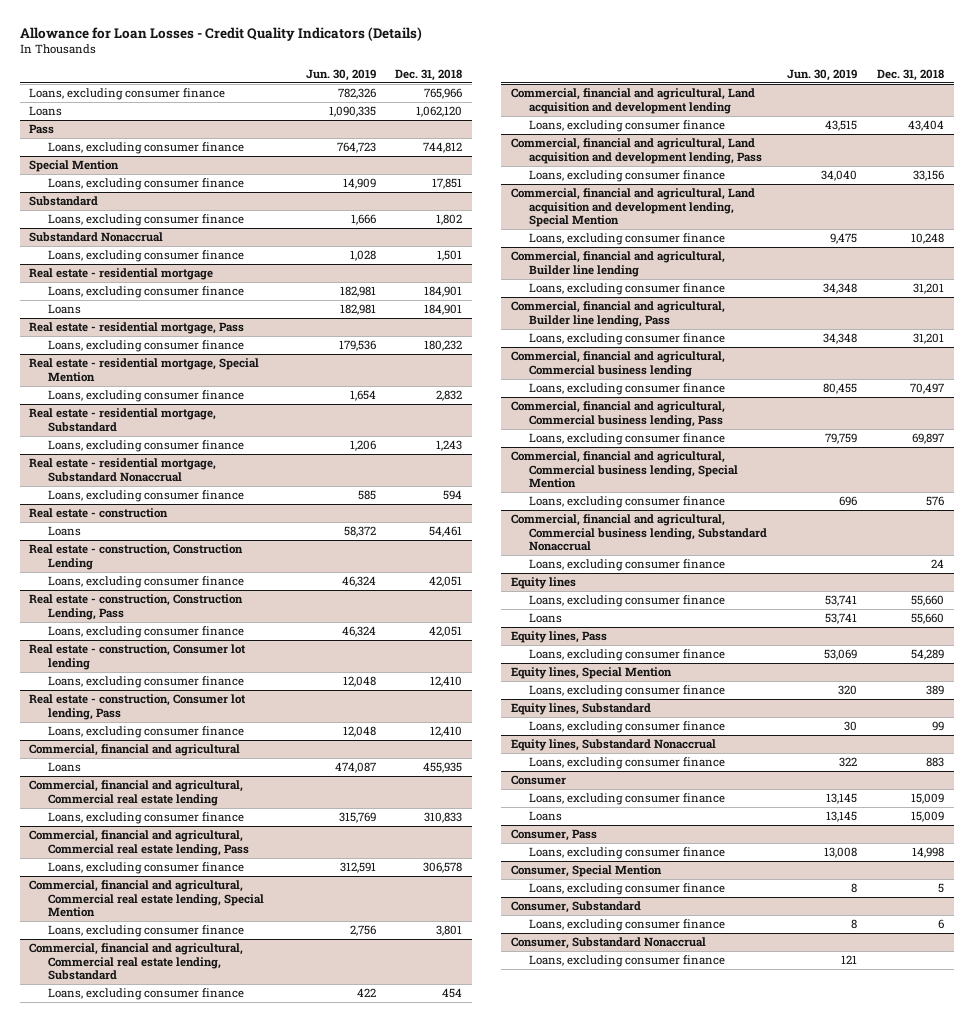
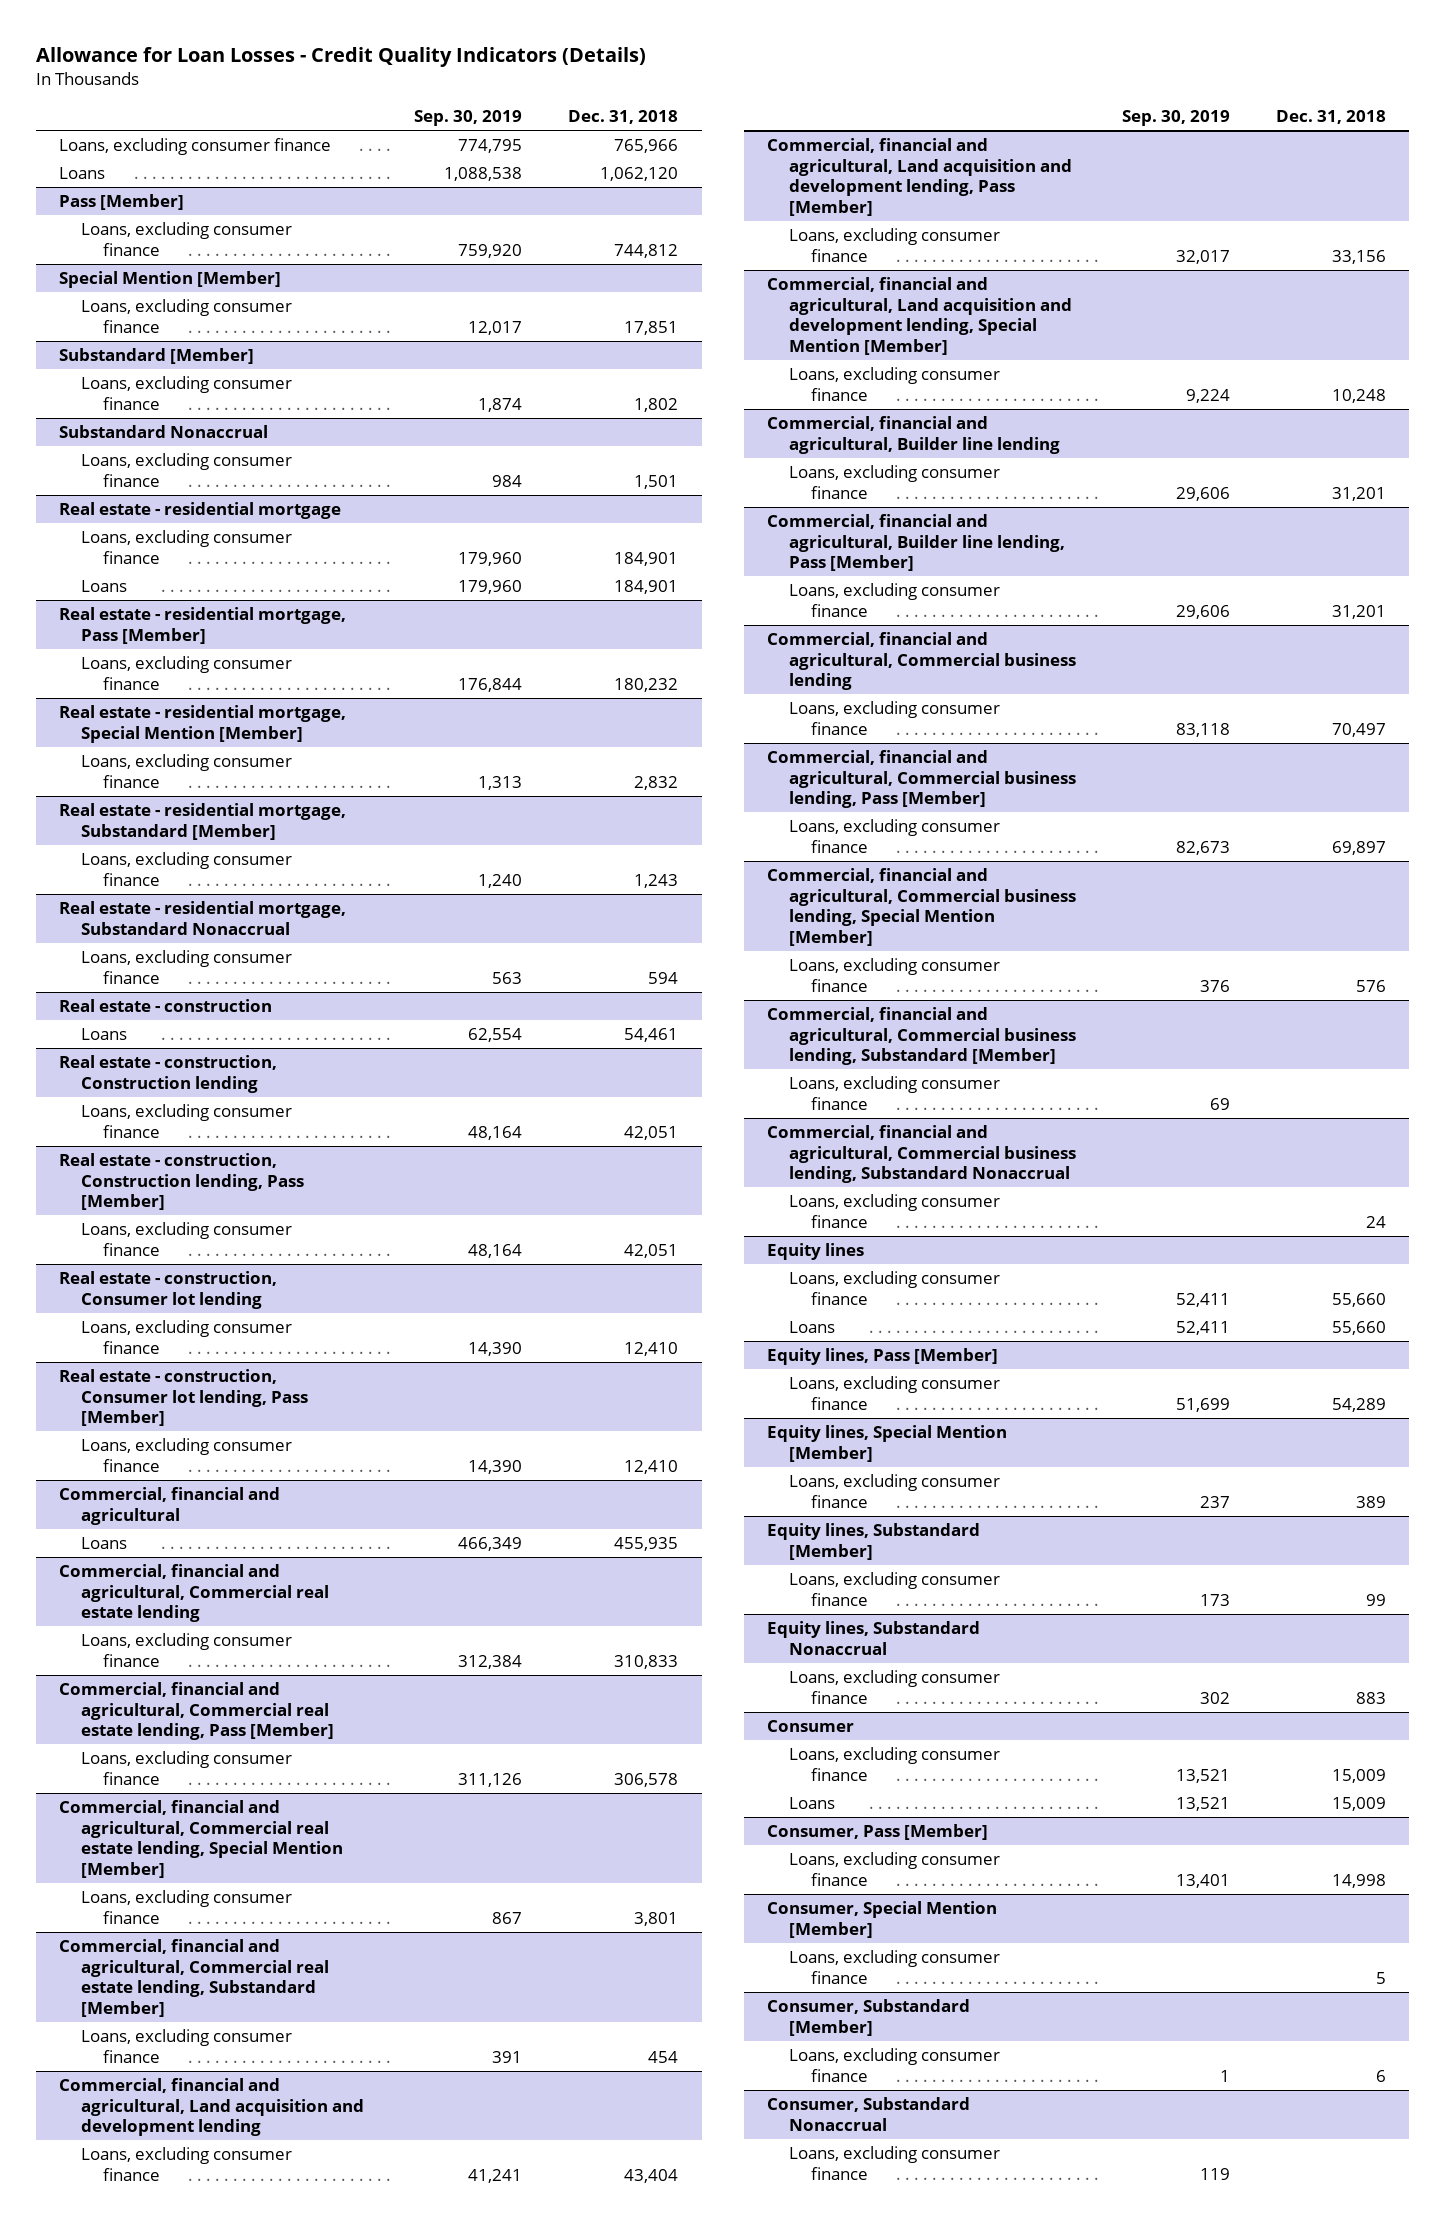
- | Jun. 30, 2019 | Dec. 31, 2018
+ | Sep. 30, 2019 | Dec. 31, 2018
- Pass
+ Pass [Member]
- Special Mention
+ Special Mention [Member]
- Substandard
+ Substandard [Member]
- Real estate - residential mortgage, Pass
+ Real estate - residential mortgage, Pass [Member]
- Real estate - residential mortgage, Special Mention
+ Real estate - residential mortgage, Special Mention [Member]
- Real estate - residential mortgage, Substandard
+ Real estate - residential mortgage, Substandard [Member]
- Real estate - construction, Construction Lending
+ Real estate - construction, Construction lending
- Real estate - construction, Construction Lending, Pass
+ Real estate - construction, Construction lending, Pass [Member]
- Real estate - construction, Consumer lot lending, Pass
+ Real estate - construction, Consumer lot lending, Pass [Member]
- Commercial, financial and agricultural, Commercial real estate lending, Pass
+ Commercial, financial and agricultural, Commercial real estate lending, Pass [Member]
- Commercial, financial and agricultural, Commercial real estate lending, Special Mention
+ Commercial, financial and agricultural, Commercial real estate lending, Special Mention [Member]
- Commercial, financial and agricultural, Commercial real estate lending, Substandard
+ Commercial, financial and agricultural, Commercial real estate lending, Substandard [Member]
- Commercial, financial and agricultural, Land acquisition and development lending, Pass
+ Commercial, financial and agricultural, Land acquisition and development lending, Pass [Member]
- Commercial, financial and agricultural, Land acquisition and development lending, Special Mention
+ Commercial, financial and agricultural, Land acquisition and development lending, Special Mention [Member]
- Commercial, financial and agricultural, Builder line lending, Pass
+ Commercial, financial and agricultural, Builder line lending, Pass [Member]
- Commercial, financial and agricultural, Commercial business lending, Pass
+ Commercial, financial and agricultural, Commercial business lending, Pass [Member]
- Commercial, financial and agricultural, Commercial business lending, Special Mention
+ Commercial, financial and agricultural, Commercial business lending, Special Mention [Member]
+ Commercial, financial and agricultural, Commercial business lending, Substandard [Member]
+ Loans, excluding consumer finance | 69 |
- Equity lines, Pass
+ Equity lines, Pass [Member]
- Equity lines, Special Mention
+ Equity lines, Special Mention [Member]
- Equity lines, Substandard
+ Equity lines, Substandard [Member]
- Consumer, Pass
+ Consumer, Pass [Member]
- Consumer, Special Mention
+ Consumer, Special Mention [Member]
- Consumer, Substandard
+ Consumer, Substandard [Member]

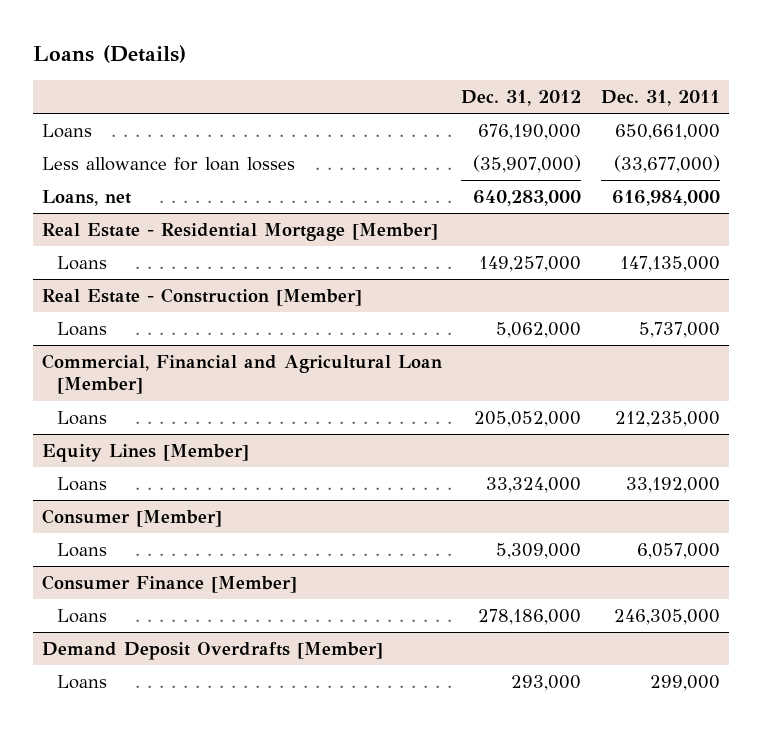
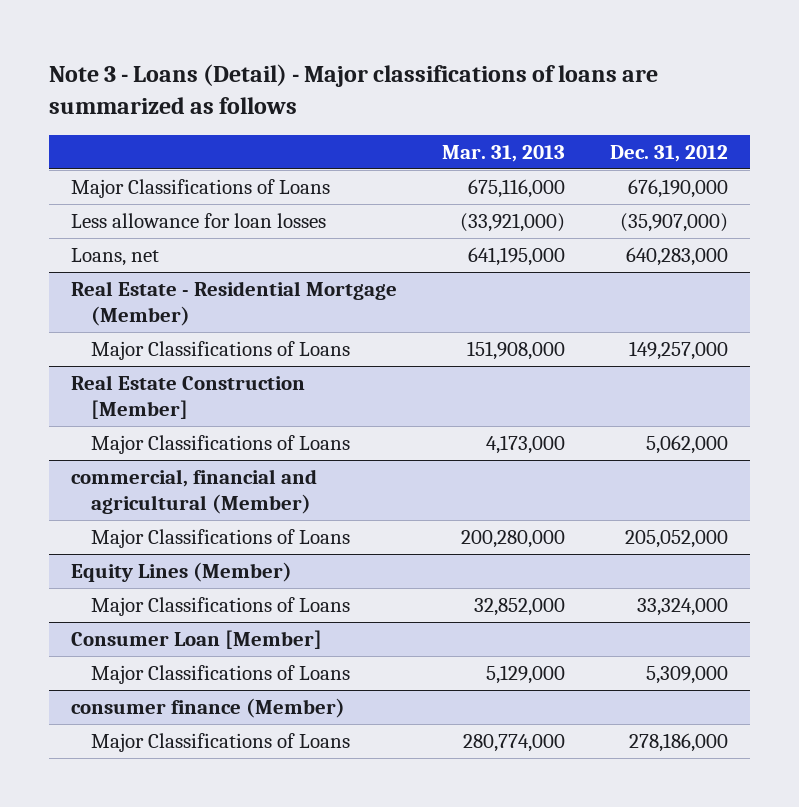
- Loans (Details)
+ Note 3 - Loans (Detail) - Major classifications of loans are summarized as follows
- | Dec. 31, 2012 | Dec. 31, 2011
+ | Mar. 31, 2013 | Dec. 31, 2012
- Loans | 676,190,000 | 650,661,000
+ Major Classifications of Loans | 675,116,000 | 676,190,000
- Real Estate - Residential Mortgage [Member]
- Loans | 149,257,000 | 147,135,000
- Real Estate - Construction [Member]
- Loans | 5,062,000 | 5,737,000
- Commercial, Financial and Agricultural Loan [Member]
- Loans | 205,052,000 | 212,235,000
- Equity Lines [Member]
- Loans | 33,324,000 | 33,192,000
- Consumer [Member]
- Loans | 5,309,000 | 6,057,000
- Consumer Finance [Member]
- Loans | 278,186,000 | 246,305,000
- Demand Deposit Overdrafts [Member]
- Loans | 293,000 | 299,000
+ Real Estate - Residential Mortgage (Member)
+ Major Classifications of Loans | 151,908,000 | 149,257,000
+ Real Estate Construction [Member]
+ Major Classifications of Loans | 4,173,000 | 5,062,000
+ commercial, financial and agricultural (Member)
+ Major Classifications of Loans | 200,280,000 | 205,052,000
+ Equity Lines (Member)
+ Major Classifications of Loans | 32,852,000 | 33,324,000
+ Consumer Loan [Member]
+ Major Classifications of Loans | 5,129,000 | 5,309,000
+ consumer finance (Member)
+ Major Classifications of Loans | 280,774,000 | 278,186,000

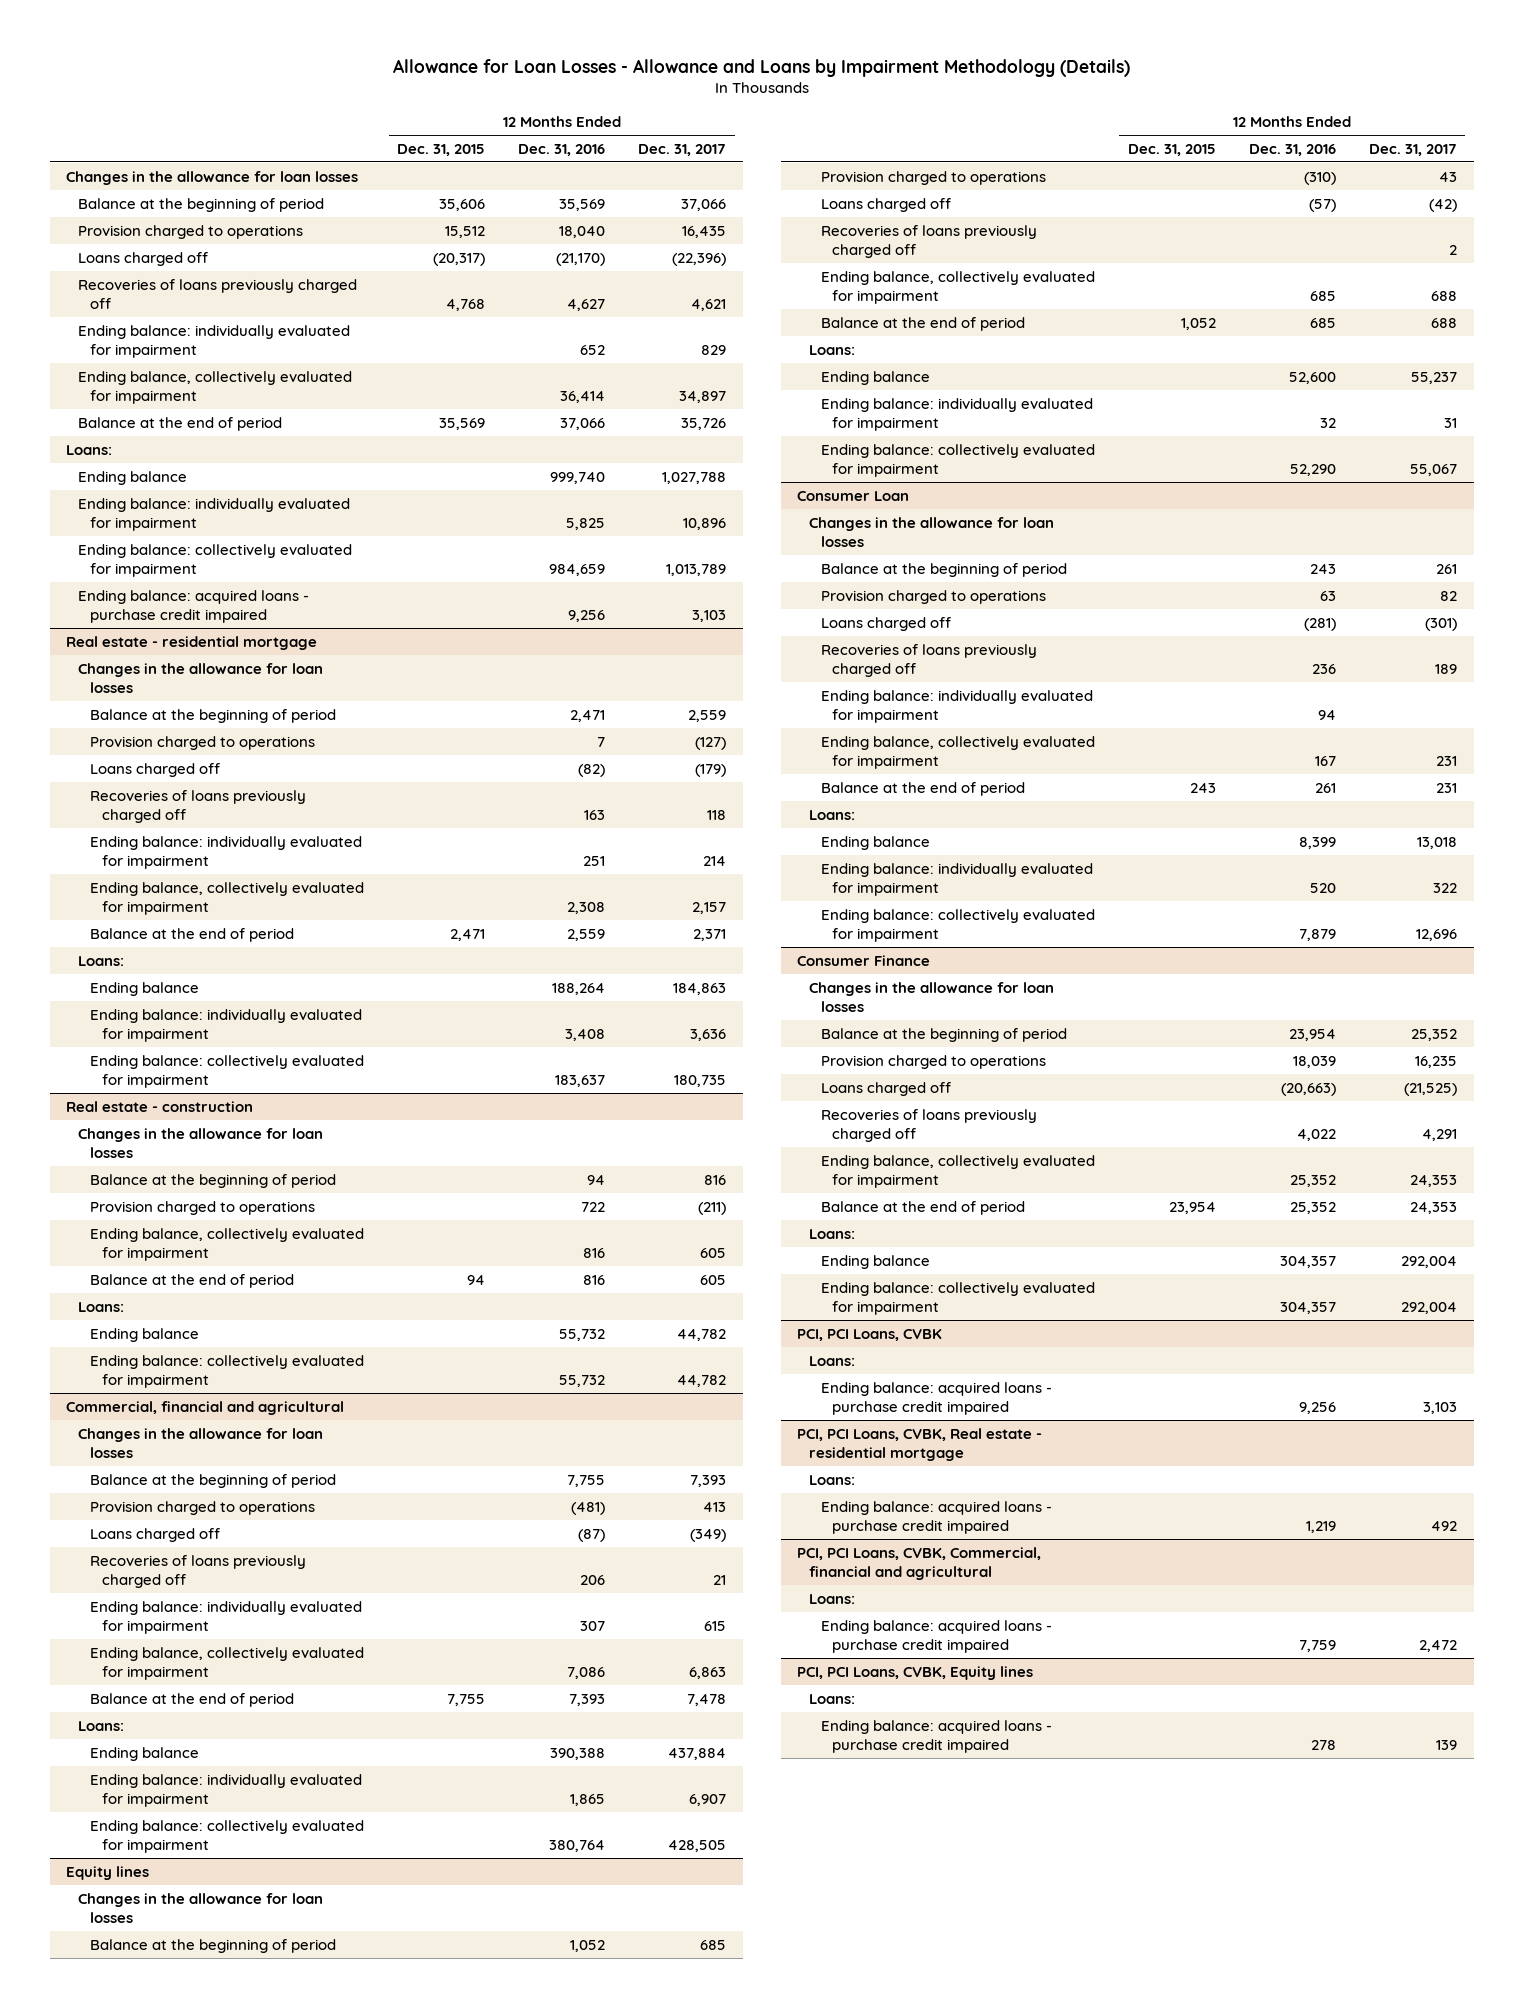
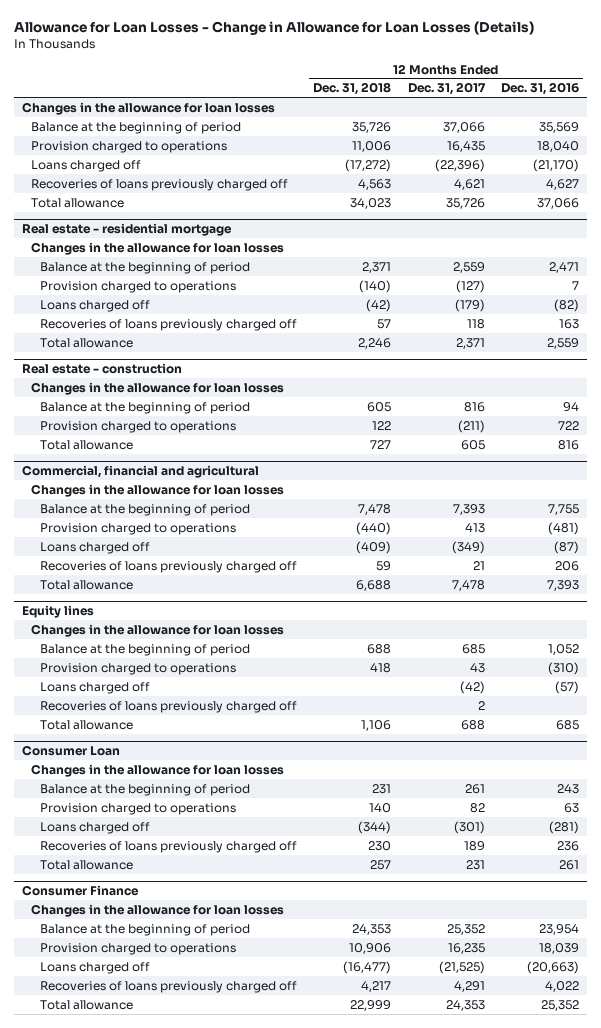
- Allowance for Loan Losses - Allowance and Loans by Impairment Methodology (Details)
+ Allowance for Loan Losses - Change in Allowance for Loan Losses (Details)
- | 12 Months Ended Dec. 31, 2015 | 12 Months Ended Dec. 31, 2016 | 12 Months Ended Dec. 31, 2017
+ | 12 Months Ended Dec. 31, 2018 | 12 Months Ended Dec. 31, 2017 | 12 Months Ended Dec. 31, 2016
- Ending balance: individually evaluated for impairment | | 652 | 829
- Ending balance, collectively evaluated for impairment | | 36,414 | 34,897
- Balance at the end of period | 35,569 | 37,066 | 35,726
- Loans:
- Ending balance | | 999,740 | 1,027,788
- Ending balance: individually evaluated for impairment | | 5,825 | 10,896
- Ending balance: collectively evaluated for impairment | | 984,659 | 1,013,789
- Ending balance: acquired loans - purchase credit impaired | | 9,256 | 3,103
+ Total allowance | 34,023 | 35,726 | 37,066
@ Real estate - residential mortgage
- Ending balance: individually evaluated for impairment | | 251 | 214
- Ending balance, collectively evaluated for impairment | | 2,308 | 2,157
- Balance at the end of period | 2,471 | 2,559 | 2,371
- Loans:
- Ending balance | | 188,264 | 184,863
- Ending balance: individually evaluated for impairment | | 3,408 | 3,636
- Ending balance: collectively evaluated for impairment | | 183,637 | 180,735
+ Total allowance | 2,246 | 2,371 | 2,559
@ Real estate - construction
- Ending balance, collectively evaluated for impairment | | 816 | 605
- Balance at the end of period | 94 | 816 | 605
- Loans:
- Ending balance | | 55,732 | 44,782
- Ending balance: collectively evaluated for impairment | | 55,732 | 44,782
+ Total allowance | 727 | 605 | 816
@ Commercial, financial and agricultural
- Ending balance: individually evaluated for impairment | | 307 | 615
- Ending balance, collectively evaluated for impairment | | 7,086 | 6,863
- Balance at the end of period | 7,755 | 7,393 | 7,478
- Loans:
- Ending balance | | 390,388 | 437,884
- Ending balance: individually evaluated for impairment | | 1,865 | 6,907
- Ending balance: collectively evaluated for impairment | | 380,764 | 428,505
+ Total allowance | 6,688 | 7,478 | 7,393
@ Equity lines
- Ending balance, collectively evaluated for impairment | | 685 | 688
- Balance at the end of period | 1,052 | 685 | 688
- Loans:
- Ending balance | | 52,600 | 55,237
- Ending balance: individually evaluated for impairment | | 32 | 31
- Ending balance: collectively evaluated for impairment | | 52,290 | 55,067
+ Total allowance | 1,106 | 688 | 685
@ Consumer Loan
- Ending balance: individually evaluated for impairment | | 94 |
- Ending balance, collectively evaluated for impairment | | 167 | 231
- Balance at the end of period | 243 | 261 | 231
- Loans:
- Ending balance | | 8,399 | 13,018
- Ending balance: individually evaluated for impairment | | 520 | 322
- Ending balance: collectively evaluated for impairment | | 7,879 | 12,696
+ Total allowance | 257 | 231 | 261
@ Consumer Finance
- Ending balance, collectively evaluated for impairment | | 25,352 | 24,353
- Balance at the end of period | 23,954 | 25,352 | 24,353
- Loans:
- Ending balance | | 304,357 | 292,004
- Ending balance: collectively evaluated for impairment | | 304,357 | 292,004
- PCI, PCI Loans, CVBK
- Loans:
- Ending balance: acquired loans - purchase credit impaired | | 9,256 | 3,103
- PCI, PCI Loans, CVBK, Real estate - residential mortgage
- Loans:
- Ending balance: acquired loans - purchase credit impaired | | 1,219 | 492
- PCI, PCI Loans, CVBK, Commercial, financial and agricultural
- Loans:
- Ending balance: acquired loans - purchase credit impaired | | 7,759 | 2,472
- PCI, PCI Loans, CVBK, Equity lines
- Loans:
- Ending balance: acquired loans - purchase credit impaired | | 278 | 139
@ Consumer Finance
+ Total allowance | 22,999 | 24,353 | 25,352

